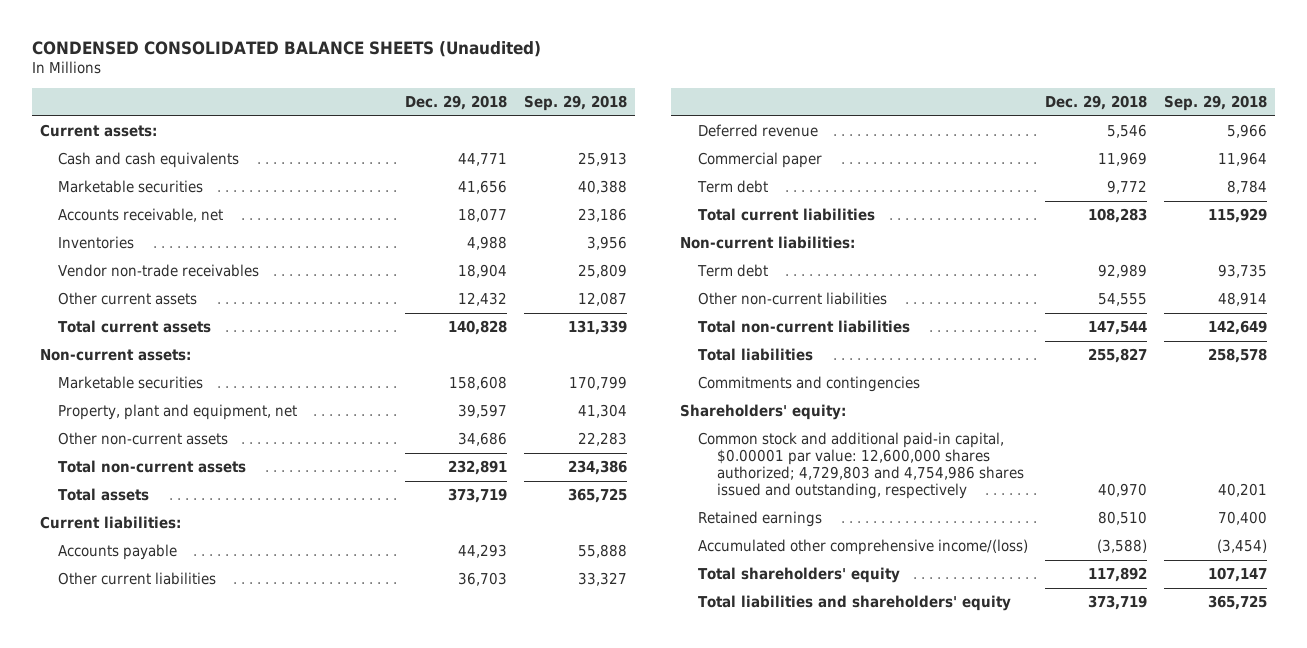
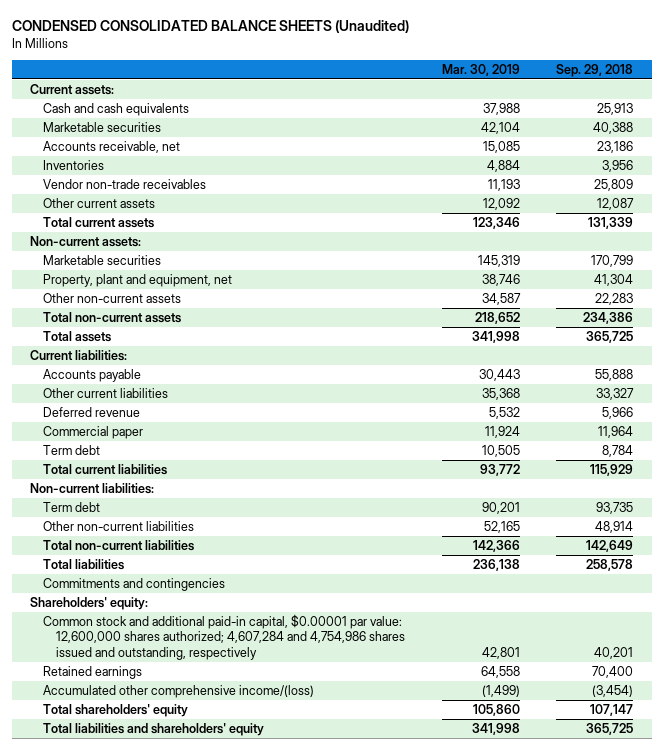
- | Dec. 29, 2018 | Sep. 29, 2018
+ | Mar. 30, 2019 | Sep. 29, 2018
- Common stock and additional paid-in capital, $0.00001 par value: 12,600,000 shares authorized; 4,729,803 and 4,754,986 shares issued and outstanding, respectively | 40,970 | 40,201
+ Common stock and additional paid-in capital, $0.00001 par value: 12,600,000 shares authorized; 4,607,284 and 4,754,986 shares issued and outstanding, respectively | 42,801 | 40,201

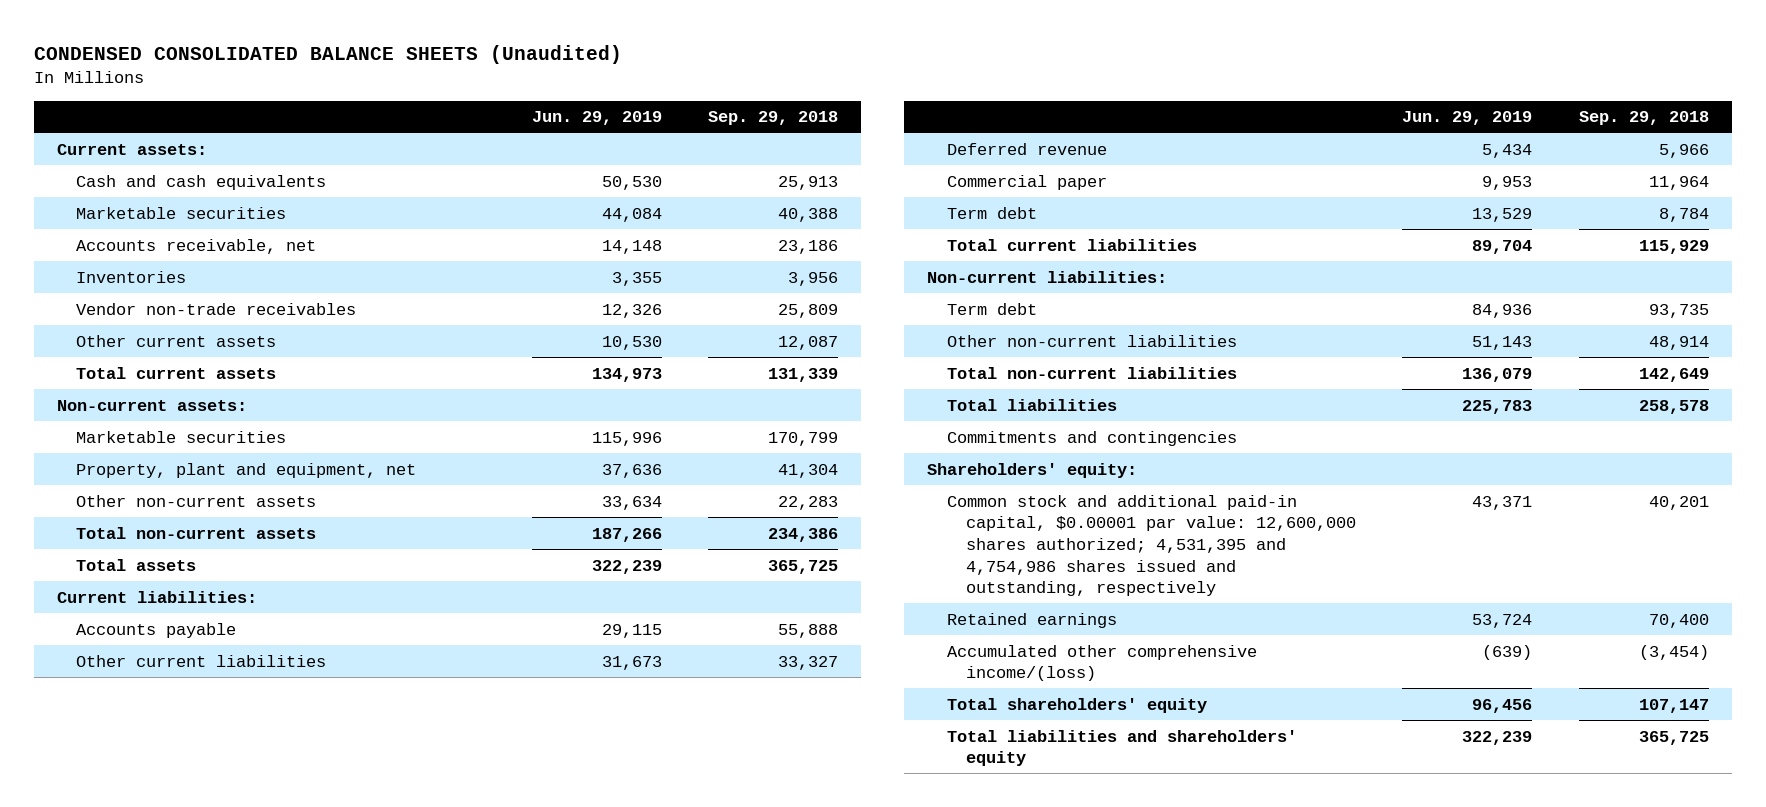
- | Mar. 30, 2019 | Sep. 29, 2018
+ | Jun. 29, 2019 | Sep. 29, 2018
- Common stock and additional paid-in capital, $0.00001 par value: 12,600,000 shares authorized; 4,607,284 and 4,754,986 shares issued and outstanding, respectively | 42,801 | 40,201
+ Common stock and additional paid-in capital, $0.00001 par value: 12,600,000 shares authorized; 4,531,395 and 4,754,986 shares issued and outstanding, respectively | 43,371 | 40,201

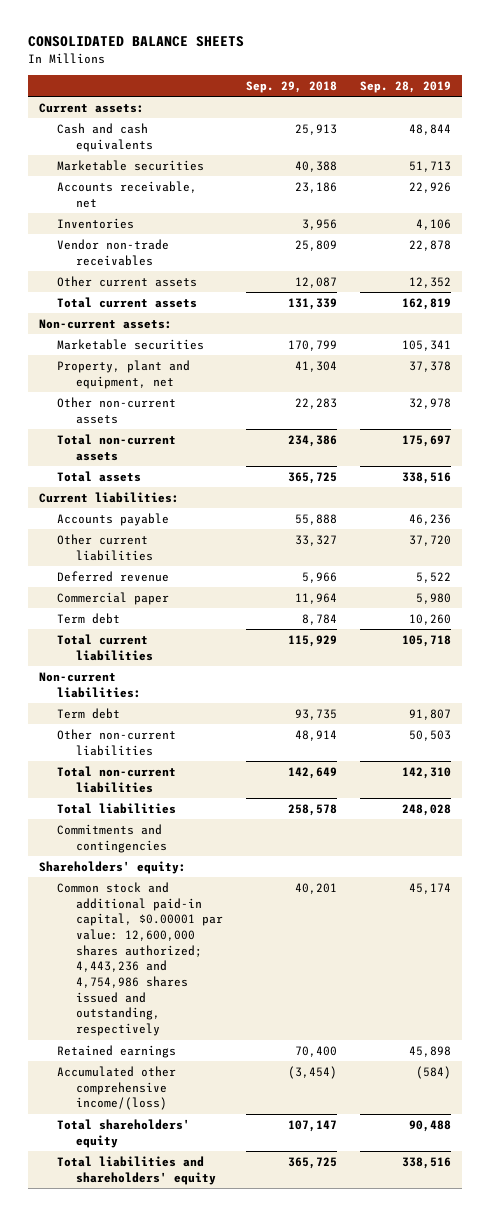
- CONDENSED CONSOLIDATED BALANCE SHEETS (Unaudited)
+ CONSOLIDATED BALANCE SHEETS
- | Jun. 29, 2019 | Sep. 29, 2018
+ | Sep. 29, 2018 | Sep. 28, 2019
- Common stock and additional paid-in capital, $0.00001 par value: 12,600,000 shares authorized; 4,531,395 and 4,754,986 shares issued and outstanding, respectively | 43,371 | 40,201
+ Common stock and additional paid-in capital, $0.00001 par value: 12,600,000 shares authorized; 4,443,236 and 4,754,986 shares issued and outstanding, respectively | 40,201 | 45,174

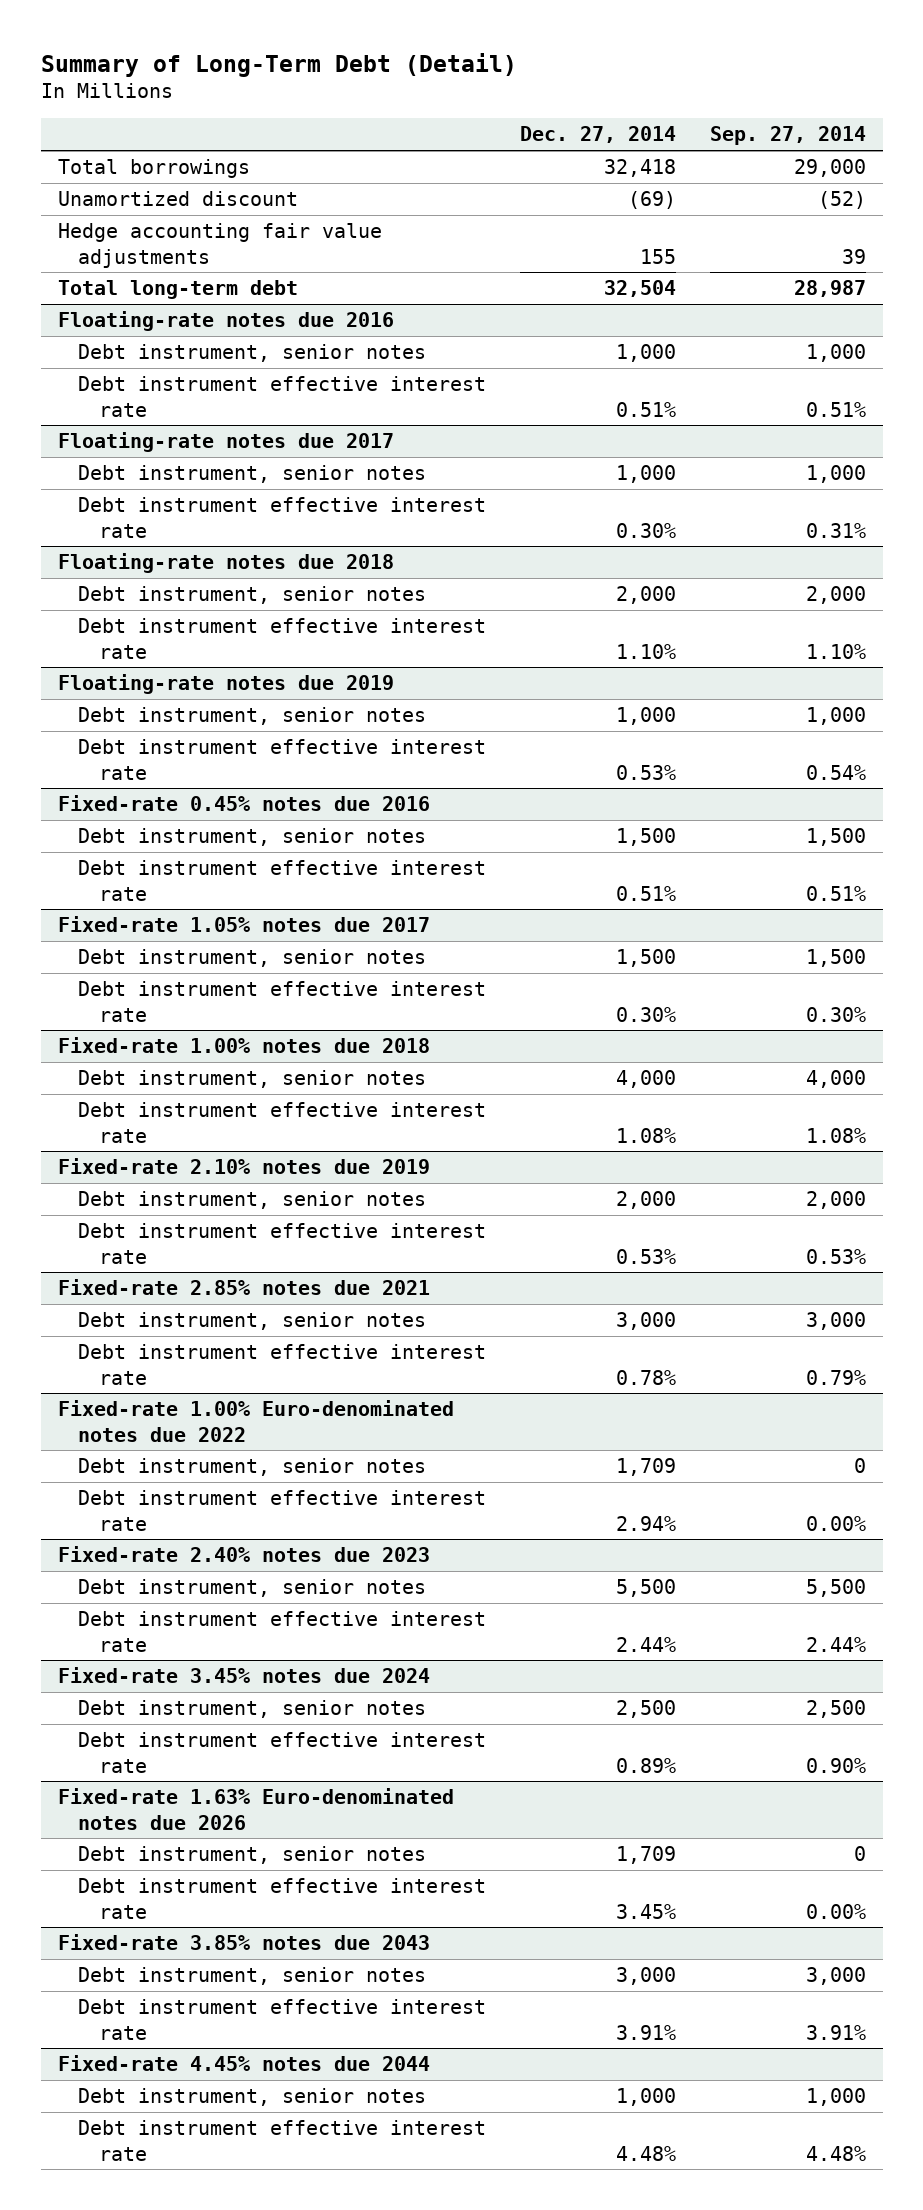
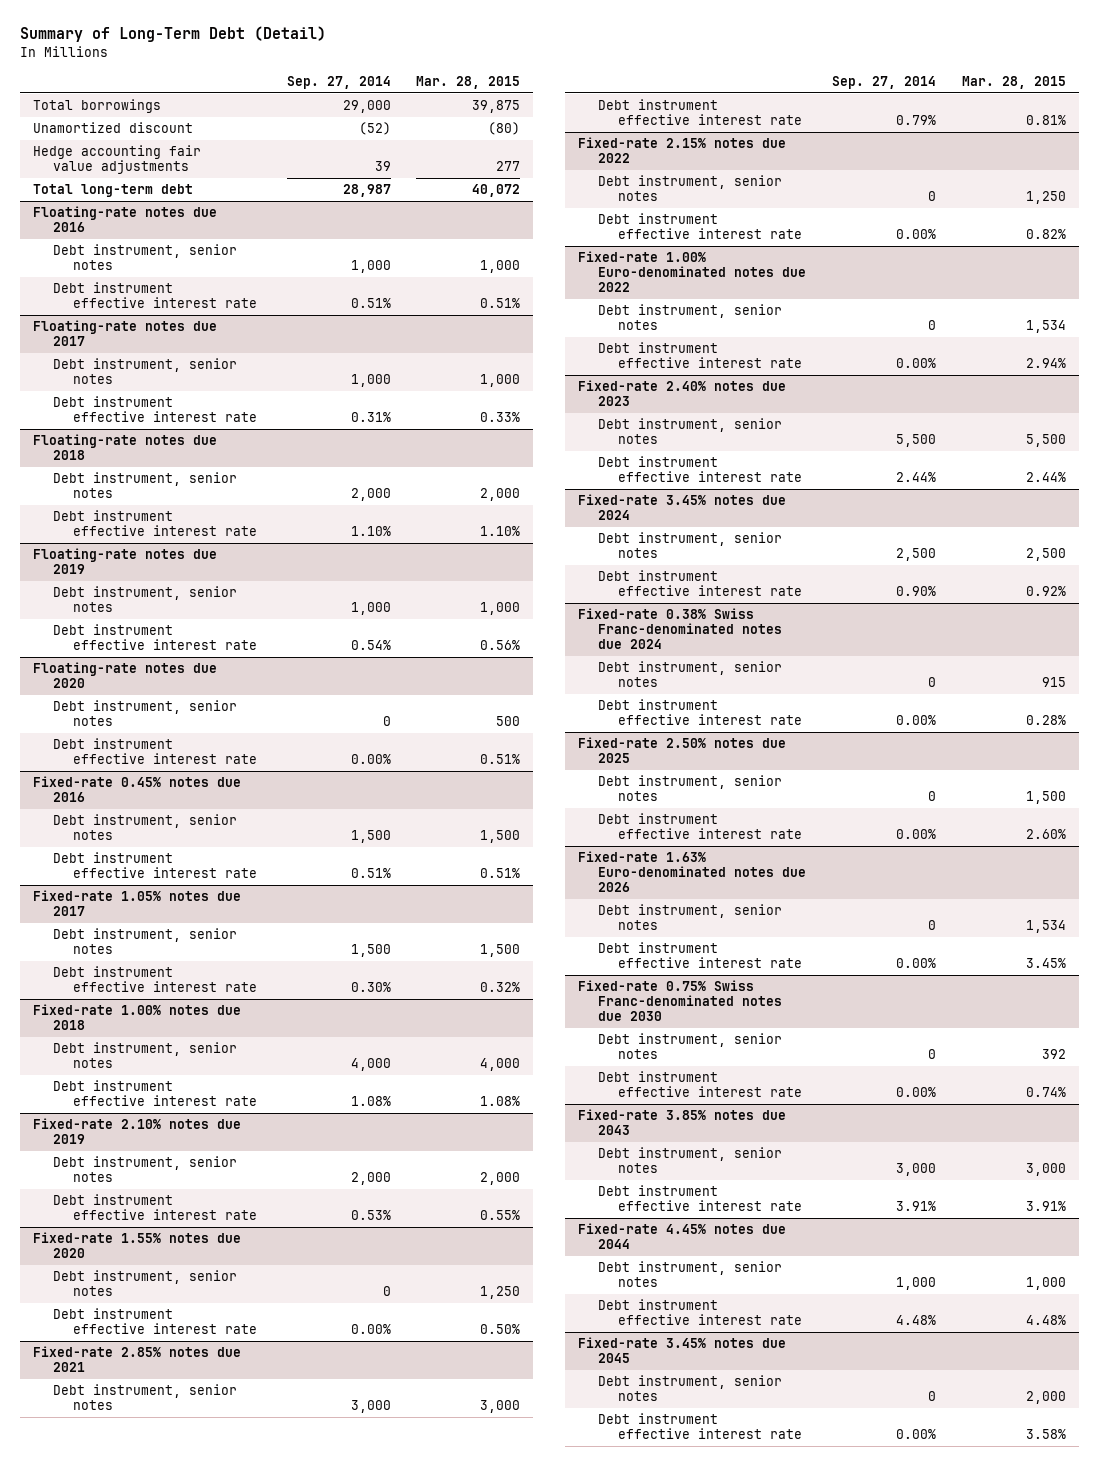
- | Dec. 27, 2014 | Sep. 27, 2014
+ | Sep. 27, 2014 | Mar. 28, 2015
+ Floating-rate notes due 2020
+ Debt instrument, senior notes | 0 | 500
+ Debt instrument effective interest rate | 0.00% | 0.51%
+ Fixed-rate 1.55% notes due 2020
+ Debt instrument, senior notes | 0 | 1,250
+ Debt instrument effective interest rate | 0.00% | 0.50%
+ Fixed-rate 2.15% notes due 2022
+ Debt instrument, senior notes | 0 | 1,250
+ Debt instrument effective interest rate | 0.00% | 0.82%
+ Fixed-rate 0.38% Swiss Franc-denominated notes due 2024
+ Debt instrument, senior notes | 0 | 915
+ Debt instrument effective interest rate | 0.00% | 0.28%
+ Fixed-rate 2.50% notes due 2025
+ Debt instrument, senior notes | 0 | 1,500
+ Debt instrument effective interest rate | 0.00% | 2.60%
+ Fixed-rate 0.75% Swiss Franc-denominated notes due 2030
+ Debt instrument, senior notes | 0 | 392
+ Debt instrument effective interest rate | 0.00% | 0.74%
+ Fixed-rate 3.45% notes due 2045
+ Debt instrument, senior notes | 0 | 2,000
+ Debt instrument effective interest rate | 0.00% | 3.58%

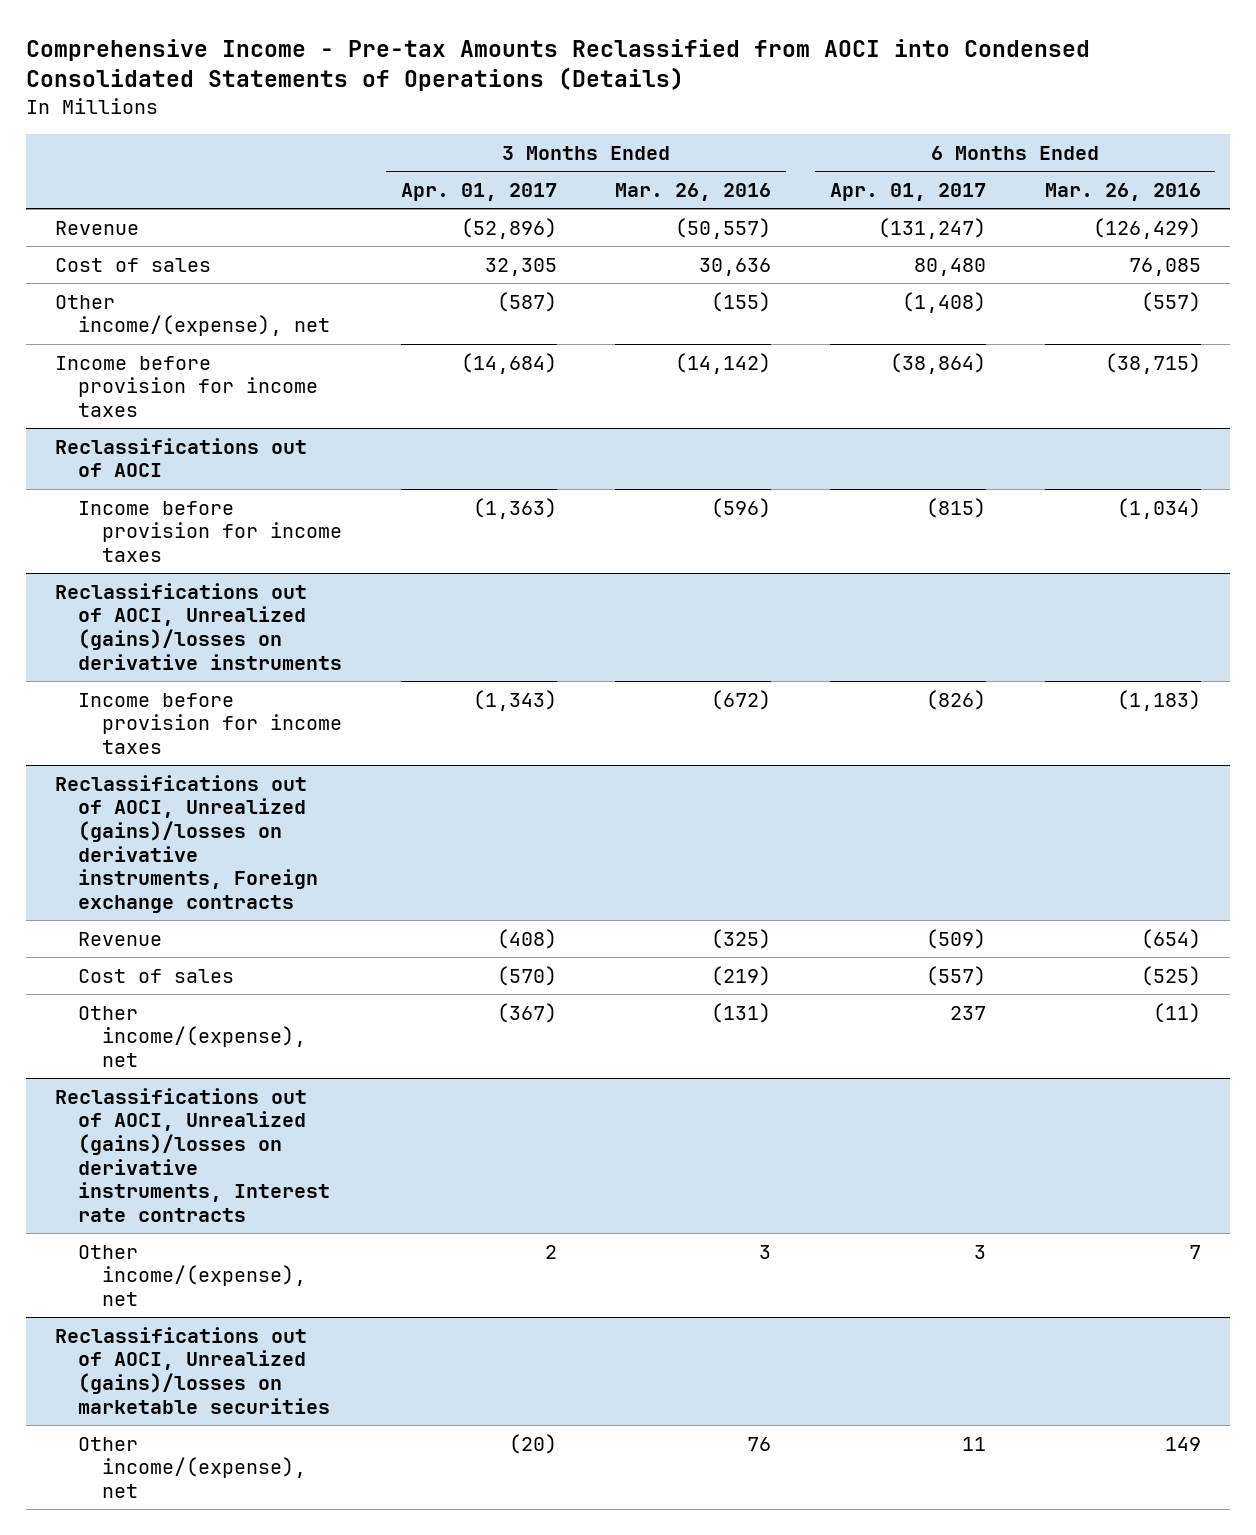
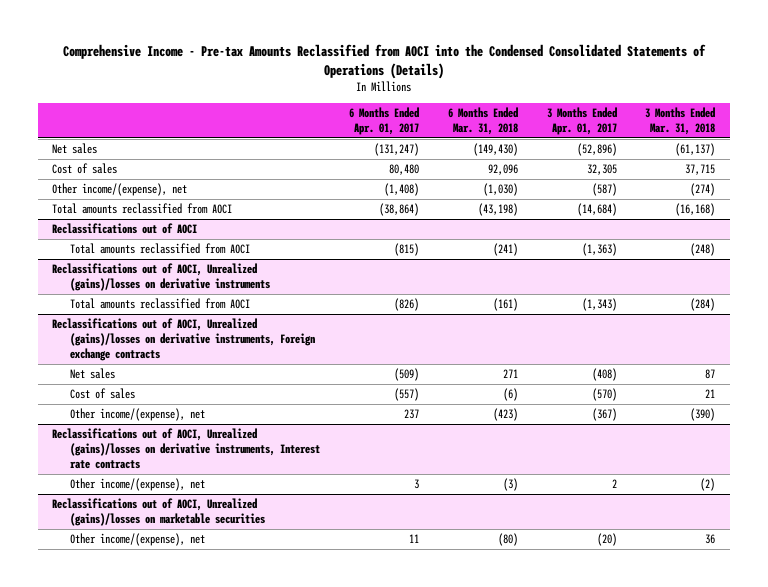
- Comprehensive Income - Pre-tax Amounts Reclassified from AOCI into Condensed Consolidated Statements of Operations (Details)
+ Comprehensive Income - Pre-tax Amounts Reclassified from AOCI into the Condensed Consolidated Statements of Operations (Details)
- | 3 Months Ended Apr. 01, 2017 | 3 Months Ended Mar. 26, 2016 | 6 Months Ended Apr. 01, 2017 | 6 Months Ended Mar. 26, 2016
+ | 6 Months Ended Apr. 01, 2017 | 6 Months Ended Mar. 31, 2018 | 3 Months Ended Apr. 01, 2017 | 3 Months Ended Mar. 31, 2018
- Revenue | (52,896) | (50,557) | (131,247) | (126,429)
+ Net sales | (131,247) | (149,430) | (52,896) | (61,137)
- Income before provision for income taxes | (14,684) | (14,142) | (38,864) | (38,715)
+ Total amounts reclassified from AOCI | (38,864) | (43,198) | (14,684) | (16,168)
@ Reclassifications out of AOCI
- Income before provision for income taxes | (1,363) | (596) | (815) | (1,034)
+ Total amounts reclassified from AOCI | (815) | (241) | (1,363) | (248)
@ Reclassifications out of AOCI, Unrealized (gains)/losses on derivative instruments
- Income before provision for income taxes | (1,343) | (672) | (826) | (1,183)
+ Total amounts reclassified from AOCI | (826) | (161) | (1,343) | (284)
@ Reclassifications out of AOCI, Unrealized (gains)/losses on derivative instruments, Foreign exchange contracts
- Revenue | (408) | (325) | (509) | (654)
+ Net sales | (509) | 271 | (408) | 87

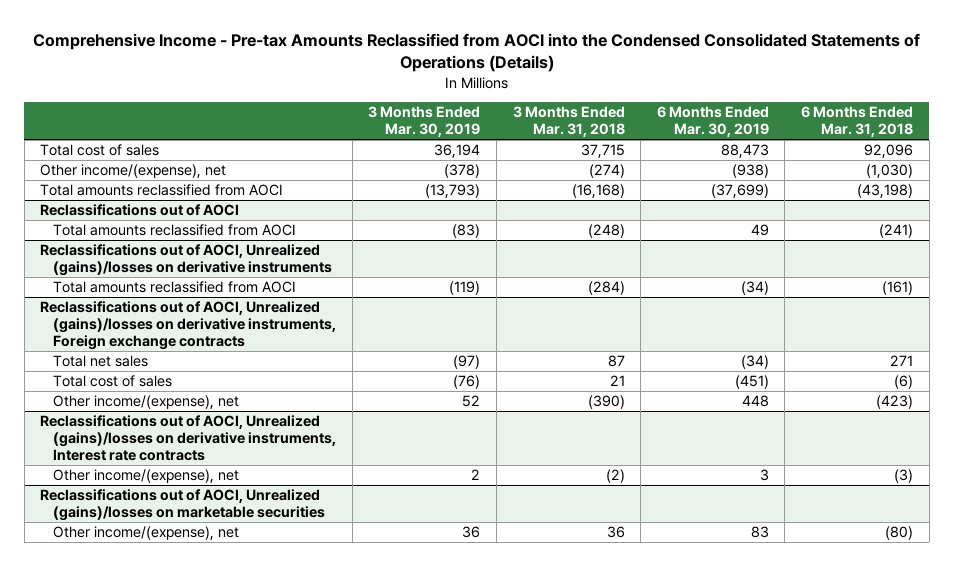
- | 6 Months Ended Apr. 01, 2017 | 6 Months Ended Mar. 31, 2018 | 3 Months Ended Apr. 01, 2017 | 3 Months Ended Mar. 31, 2018
+ | 3 Months Ended Mar. 30, 2019 | 3 Months Ended Mar. 31, 2018 | 6 Months Ended Mar. 30, 2019 | 6 Months Ended Mar. 31, 2018
- Net sales | (131,247) | (149,430) | (52,896) | (61,137)
- Cost of sales | 80,480 | 92,096 | 32,305 | 37,715
+ Total cost of sales | 36,194 | 37,715 | 88,473 | 92,096
@ Reclassifications out of AOCI, Unrealized (gains)/losses on derivative instruments, Foreign exchange contracts
- Net sales | (509) | 271 | (408) | 87
- Cost of sales | (557) | (6) | (570) | 21
+ Total net sales | (97) | 87 | (34) | 271
+ Total cost of sales | (76) | 21 | (451) | (6)

